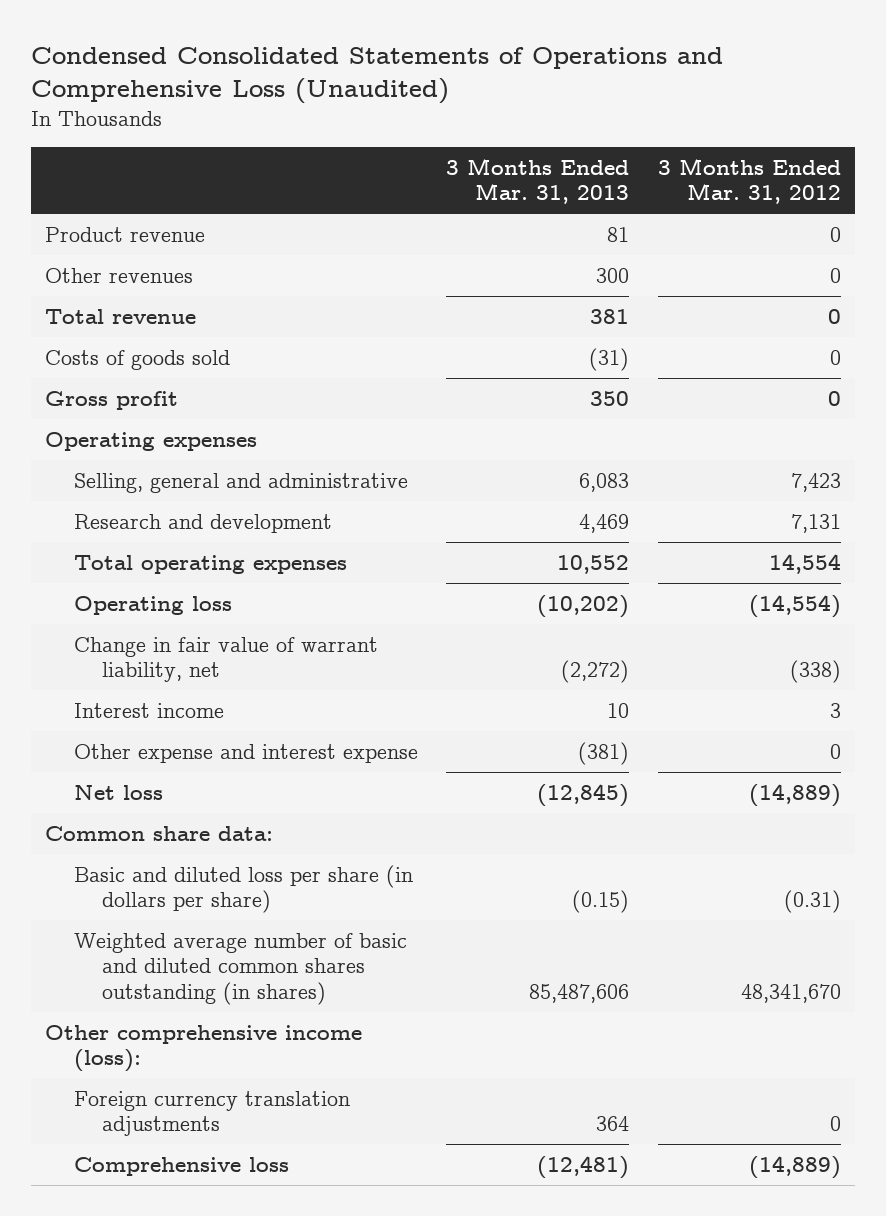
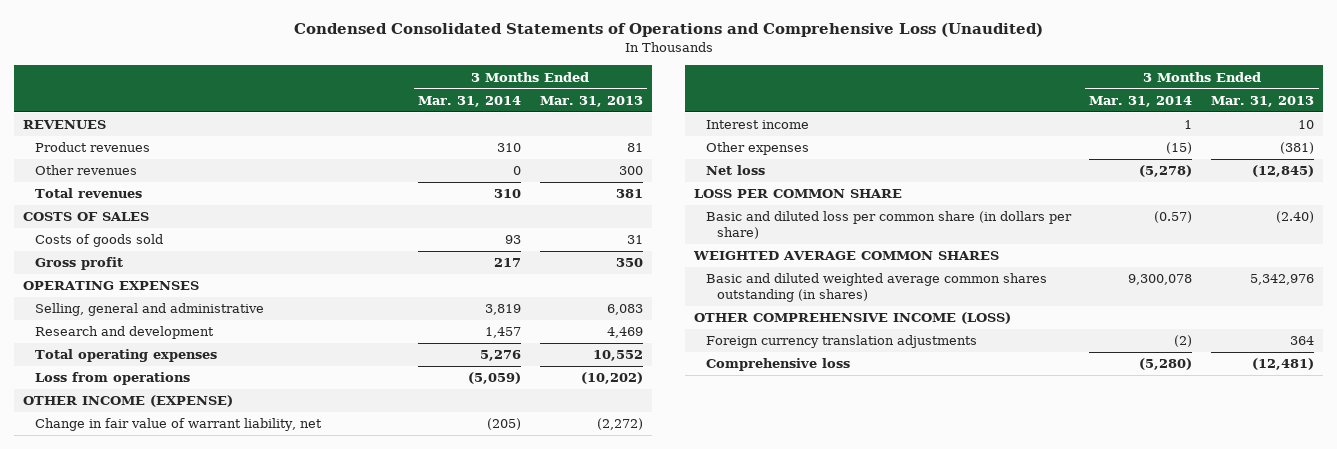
- | 3 Months Ended Mar. 31, 2013 | 3 Months Ended Mar. 31, 2012
+ | 3 Months Ended Mar. 31, 2014 | 3 Months Ended Mar. 31, 2013
- Product revenue | 81 | 0
+ REVENUES
+ Product revenues | 310 | 81
- Total revenue | 381 | 0
- Costs of goods sold | (31) | 0
+ Total revenues | 310 | 381
+ COSTS OF SALES
+ Costs of goods sold | 93 | 31
- Operating expenses
+ OPERATING EXPENSES
- Operating loss | (10,202) | (14,554)
+ Loss from operations | (5,059) | (10,202)
+ OTHER INCOME (EXPENSE)
- Other expense and interest expense | (381) | 0
+ Other expenses | (15) | (381)
- Common share data:
- Basic and diluted loss per share (in dollars per share) | (0.15) | (0.31)
- Weighted average number of basic and diluted common shares outstanding (in shares) | 85,487,606 | 48,341,670
- Other comprehensive income (loss):
+ LOSS PER COMMON SHARE
+ Basic and diluted loss per common share (in dollars per share) | (0.57) | (2.40)
+ WEIGHTED AVERAGE COMMON SHARES
+ Basic and diluted weighted average common shares outstanding (in shares) | 9,300,078 | 5,342,976
+ OTHER COMPREHENSIVE INCOME (LOSS)

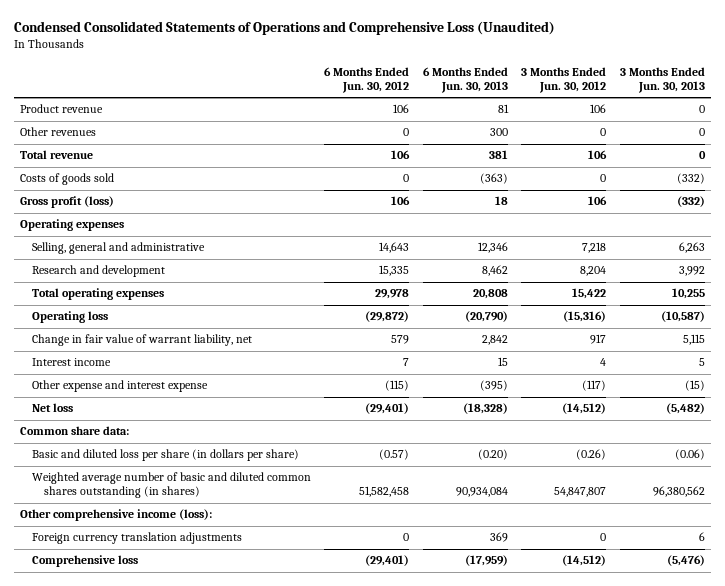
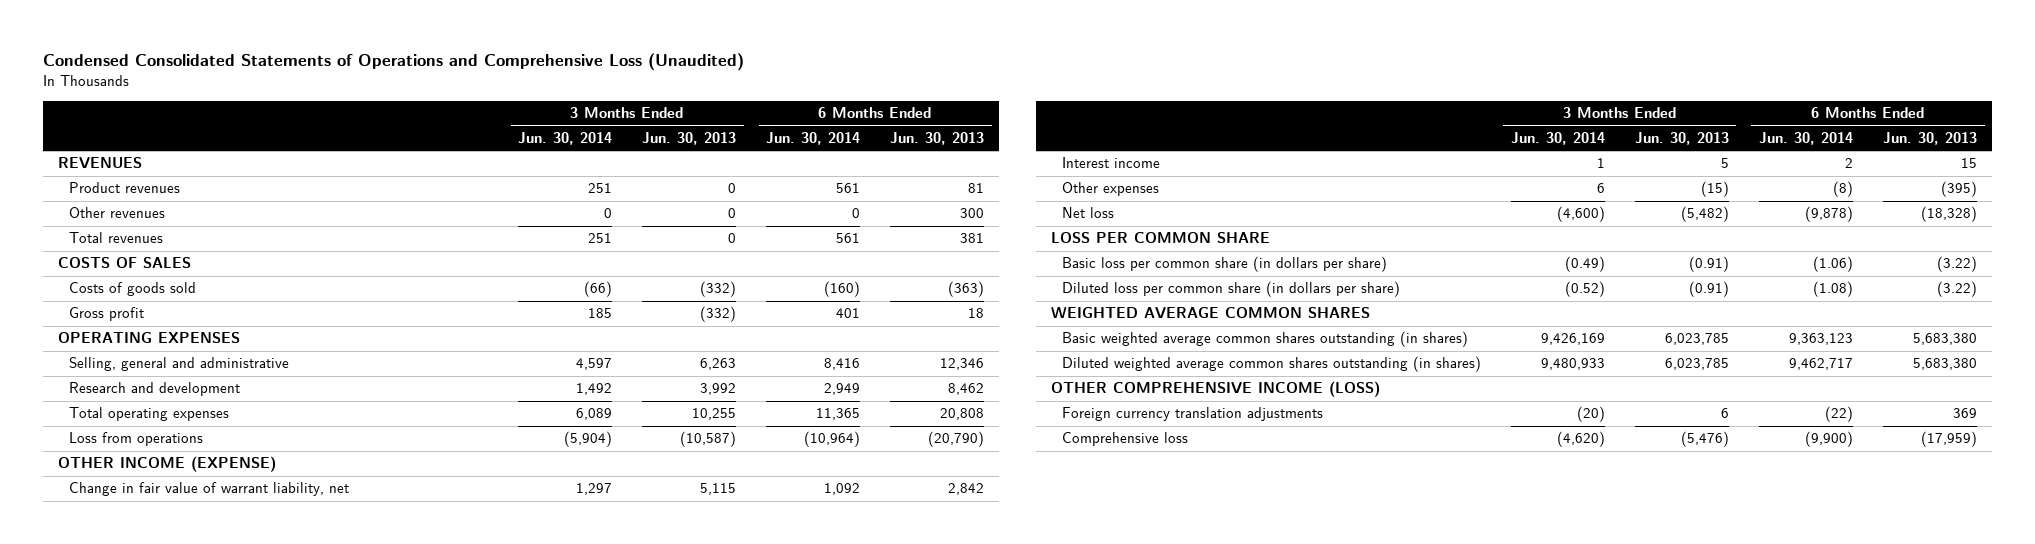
- | 6 Months Ended Jun. 30, 2012 | 6 Months Ended Jun. 30, 2013 | 3 Months Ended Jun. 30, 2012 | 3 Months Ended Jun. 30, 2013
+ | 3 Months Ended Jun. 30, 2014 | 3 Months Ended Jun. 30, 2013 | 6 Months Ended Jun. 30, 2014 | 6 Months Ended Jun. 30, 2013
- Product revenue | 106 | 81 | 106 | 0
+ REVENUES
+ Product revenues | 251 | 0 | 561 | 81
- Total revenue | 106 | 381 | 106 | 0
+ Total revenues | 251 | 0 | 561 | 381
+ COSTS OF SALES
- Gross profit (loss) | 106 | 18 | 106 | (332)
- Operating expenses
+ Gross profit | 185 | (332) | 401 | 18
+ OPERATING EXPENSES
- Operating loss | (29,872) | (20,790) | (15,316) | (10,587)
+ Loss from operations | (5,904) | (10,587) | (10,964) | (20,790)
+ OTHER INCOME (EXPENSE)
- Other expense and interest expense | (115) | (395) | (117) | (15)
+ Other expenses | 6 | (15) | (8) | (395)
- Common share data:
- Basic and diluted loss per share (in dollars per share) | (0.57) | (0.20) | (0.26) | (0.06)
- Weighted average number of basic and diluted common shares outstanding (in shares) | 51,582,458 | 90,934,084 | 54,847,807 | 96,380,562
- Other comprehensive income (loss):
+ LOSS PER COMMON SHARE
+ Basic loss per common share (in dollars per share) | (0.49) | (0.91) | (1.06) | (3.22)
+ Diluted loss per common share (in dollars per share) | (0.52) | (0.91) | (1.08) | (3.22)
+ WEIGHTED AVERAGE COMMON SHARES
+ Basic weighted average common shares outstanding (in shares) | 9,426,169 | 6,023,785 | 9,363,123 | 5,683,380
+ Diluted weighted average common shares outstanding (in shares) | 9,480,933 | 6,023,785 | 9,462,717 | 5,683,380
+ OTHER COMPREHENSIVE INCOME (LOSS)

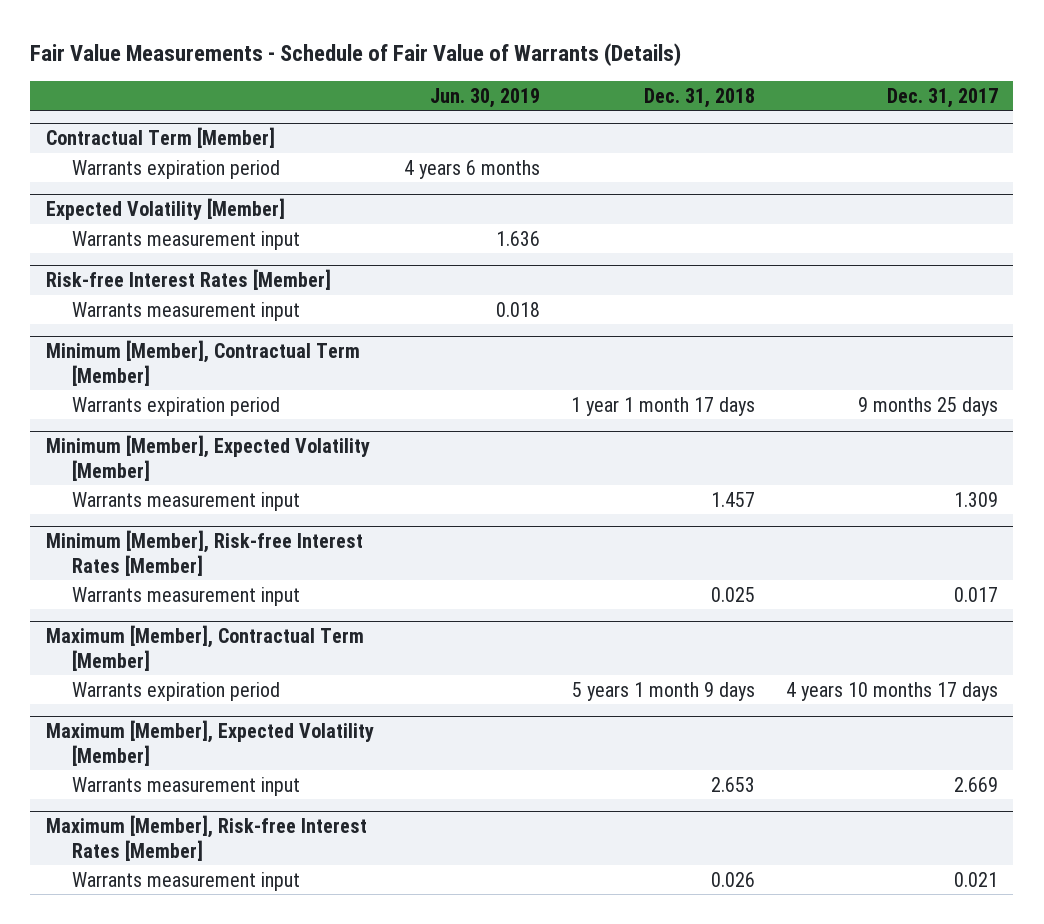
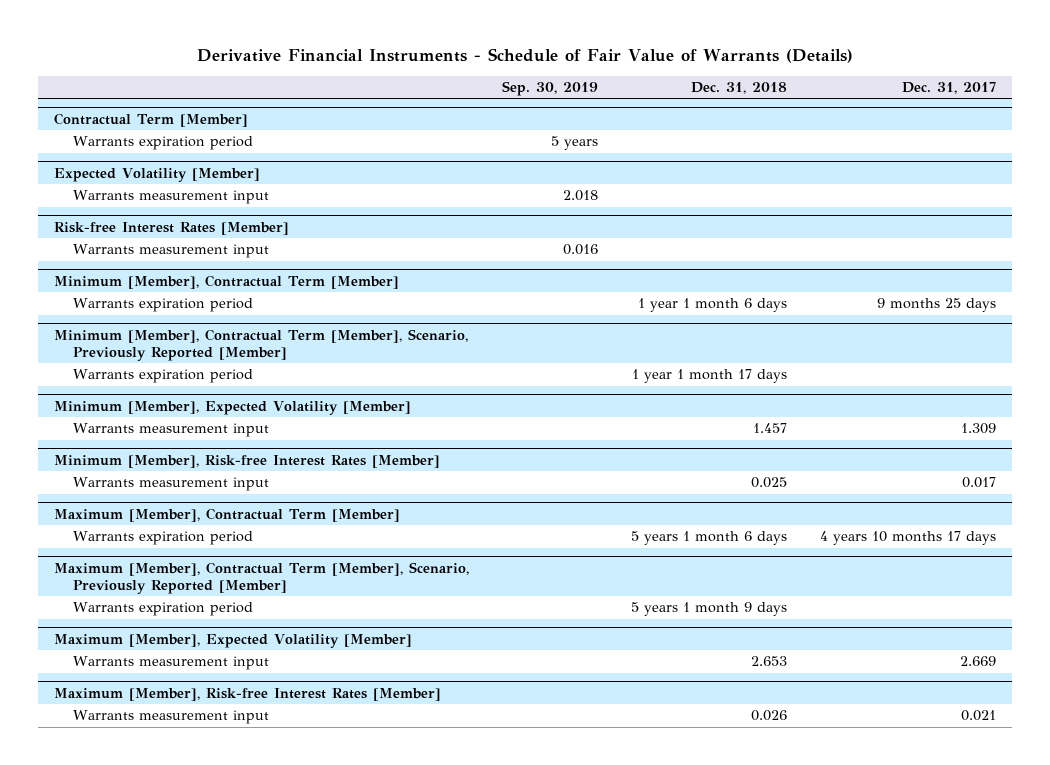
- Fair Value Measurements - Schedule of Fair Value of Warrants (Details)
+ Derivative Financial Instruments - Schedule of Fair Value of Warrants (Details)
- | Jun. 30, 2019 | Dec. 31, 2018 | Dec. 31, 2017
+ | Sep. 30, 2019 | Dec. 31, 2018 | Dec. 31, 2017
@ Minimum [Member], Contractual Term [Member]
- Warrants expiration period | | 1 year 1 month 17 days | 9 months 25 days
+ Warrants expiration period | | 1 year 1 month 6 days | 9 months 25 days
+ Minimum [Member], Contractual Term [Member], Scenario, Previously Reported [Member]
+ Warrants expiration period | | 1 year 1 month 17 days |
@ Maximum [Member], Contractual Term [Member]
- Warrants expiration period | | 5 years 1 month 9 days | 4 years 10 months 17 days
+ Warrants expiration period | | 5 years 1 month 6 days | 4 years 10 months 17 days
+ Maximum [Member], Contractual Term [Member], Scenario, Previously Reported [Member]
+ Warrants expiration period | | 5 years 1 month 9 days |

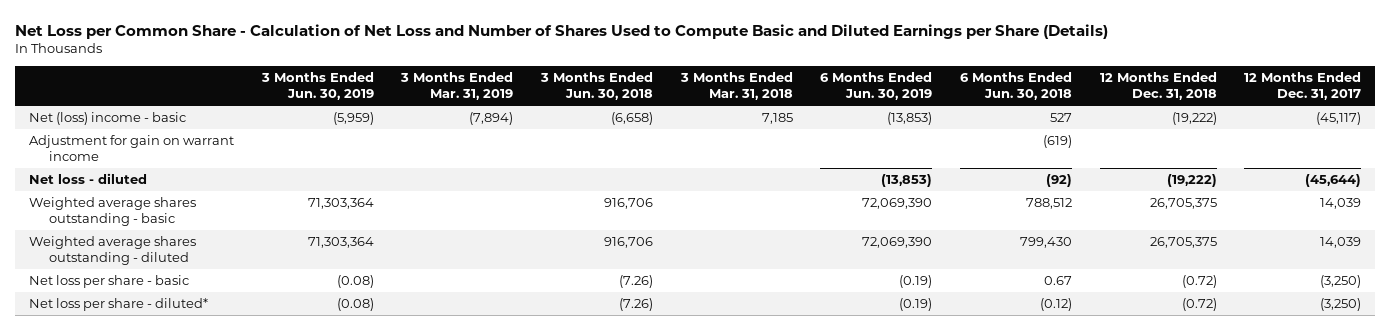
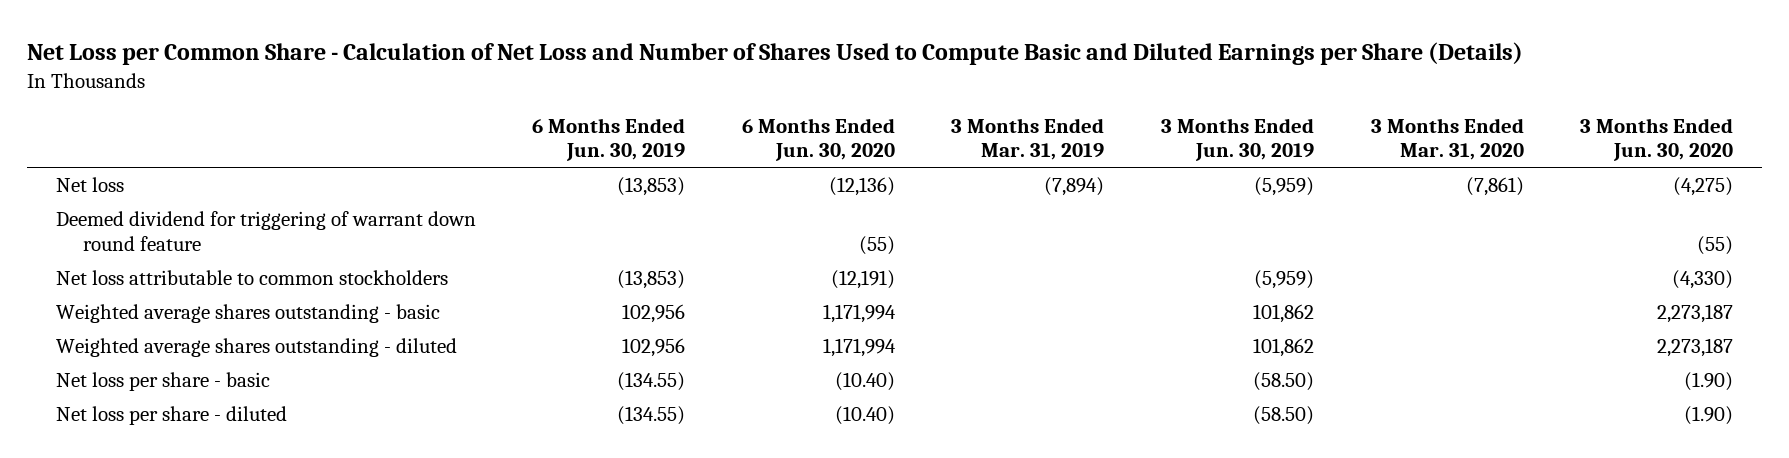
- | 3 Months Ended Jun. 30, 2019 | 3 Months Ended Mar. 31, 2019 | 3 Months Ended Jun. 30, 2018 | 3 Months Ended Mar. 31, 2018 | 6 Months Ended Jun. 30, 2019 | 6 Months Ended Jun. 30, 2018 | 12 Months Ended Dec. 31, 2018 | 12 Months Ended Dec. 31, 2017
+ | 6 Months Ended Jun. 30, 2019 | 6 Months Ended Jun. 30, 2020 | 3 Months Ended Mar. 31, 2019 | 3 Months Ended Jun. 30, 2019 | 3 Months Ended Mar. 31, 2020 | 3 Months Ended Jun. 30, 2020
- Net (loss) income - basic | (5,959) | (7,894) | (6,658) | 7,185 | (13,853) | 527 | (19,222) | (45,117)
- Adjustment for gain on warrant income | | | | | | (619) | |
- Net loss - diluted | | | | | (13,853) | (92) | (19,222) | (45,644)
- Weighted average shares outstanding - basic | 71,303,364 | | 916,706 | | 72,069,390 | 788,512 | 26,705,375 | 14,039
- Weighted average shares outstanding - diluted | 71,303,364 | | 916,706 | | 72,069,390 | 799,430 | 26,705,375 | 14,039
- Net loss per share - basic | (0.08) | | (7.26) | | (0.19) | 0.67 | (0.72) | (3,250)
- Net loss per share - diluted* | (0.08) | | (7.26) | | (0.19) | (0.12) | (0.72) | (3,250)
+ Net loss | (13,853) | (12,136) | (7,894) | (5,959) | (7,861) | (4,275)
+ Deemed dividend for triggering of warrant down round feature | | (55) | | | | (55)
+ Net loss attributable to common stockholders | (13,853) | (12,191) | | (5,959) | | (4,330)
+ Weighted average shares outstanding - basic | 102,956 | 1,171,994 | | 101,862 | | 2,273,187
+ Weighted average shares outstanding - diluted | 102,956 | 1,171,994 | | 101,862 | | 2,273,187
+ Net loss per share - basic | (134.55) | (10.40) | | (58.50) | | (1.90)
+ Net loss per share - diluted | (134.55) | (10.40) | | (58.50) | | (1.90)

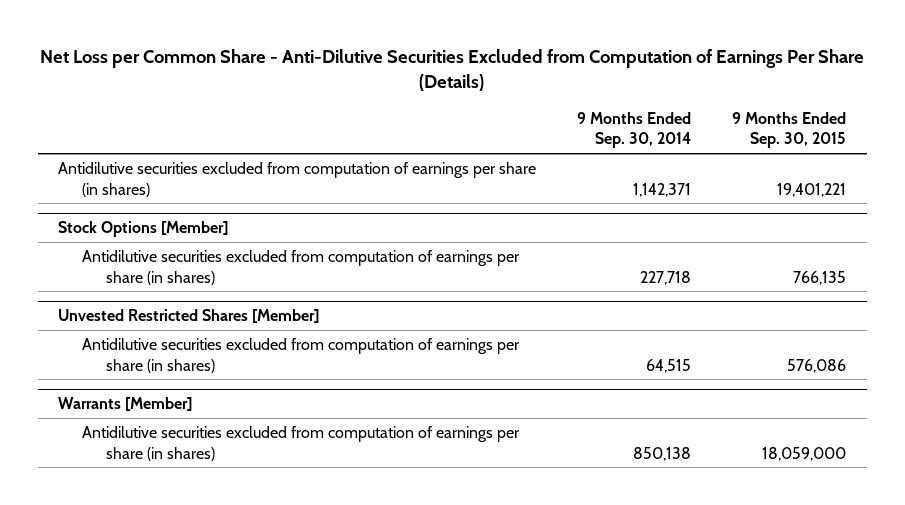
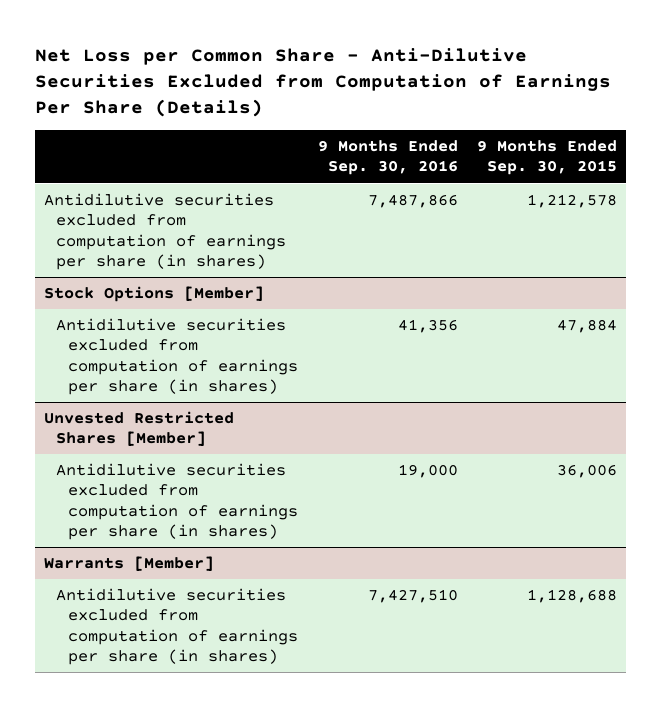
- | 9 Months Ended Sep. 30, 2014 | 9 Months Ended Sep. 30, 2015
+ | 9 Months Ended Sep. 30, 2016 | 9 Months Ended Sep. 30, 2015
- Antidilutive securities excluded from computation of earnings per share (in shares) | 1,142,371 | 19,401,221
+ Antidilutive securities excluded from computation of earnings per share (in shares) | 7,487,866 | 1,212,578
@ Stock Options [Member]
- Antidilutive securities excluded from computation of earnings per share (in shares) | 227,718 | 766,135
+ Antidilutive securities excluded from computation of earnings per share (in shares) | 41,356 | 47,884
@ Unvested Restricted Shares [Member]
- Antidilutive securities excluded from computation of earnings per share (in shares) | 64,515 | 576,086
+ Antidilutive securities excluded from computation of earnings per share (in shares) | 19,000 | 36,006
@ Warrants [Member]
- Antidilutive securities excluded from computation of earnings per share (in shares) | 850,138 | 18,059,000
+ Antidilutive securities excluded from computation of earnings per share (in shares) | 7,427,510 | 1,128,688

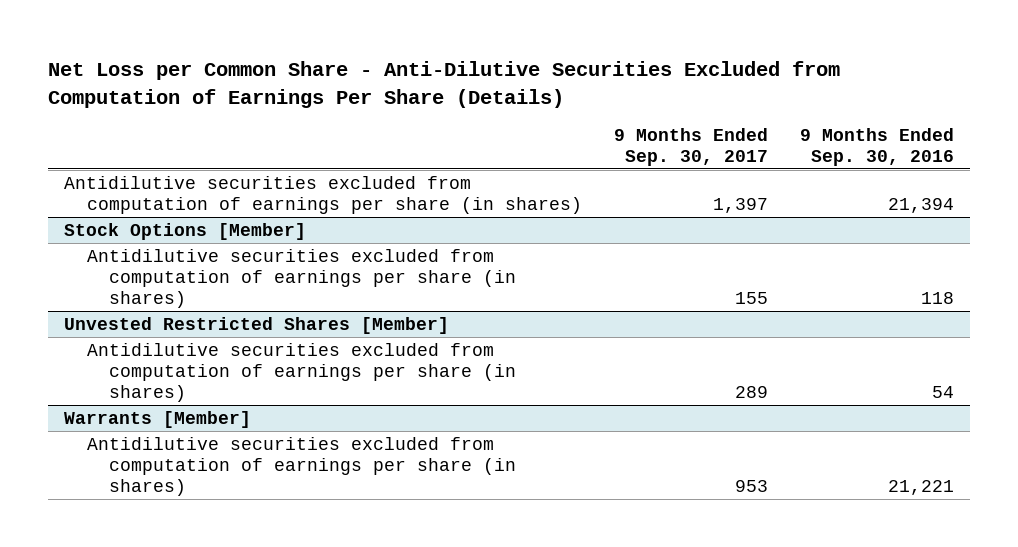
- | 9 Months Ended Sep. 30, 2016 | 9 Months Ended Sep. 30, 2015
+ | 9 Months Ended Sep. 30, 2017 | 9 Months Ended Sep. 30, 2016
- Antidilutive securities excluded from computation of earnings per share (in shares) | 7,487,866 | 1,212,578
+ Antidilutive securities excluded from computation of earnings per share (in shares) | 1,397 | 21,394
@ Stock Options [Member]
- Antidilutive securities excluded from computation of earnings per share (in shares) | 41,356 | 47,884
+ Antidilutive securities excluded from computation of earnings per share (in shares) | 155 | 118
@ Unvested Restricted Shares [Member]
- Antidilutive securities excluded from computation of earnings per share (in shares) | 19,000 | 36,006
+ Antidilutive securities excluded from computation of earnings per share (in shares) | 289 | 54
@ Warrants [Member]
- Antidilutive securities excluded from computation of earnings per share (in shares) | 7,427,510 | 1,128,688
+ Antidilutive securities excluded from computation of earnings per share (in shares) | 953 | 21,221

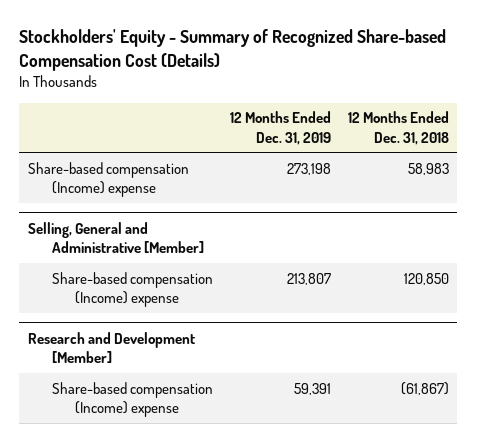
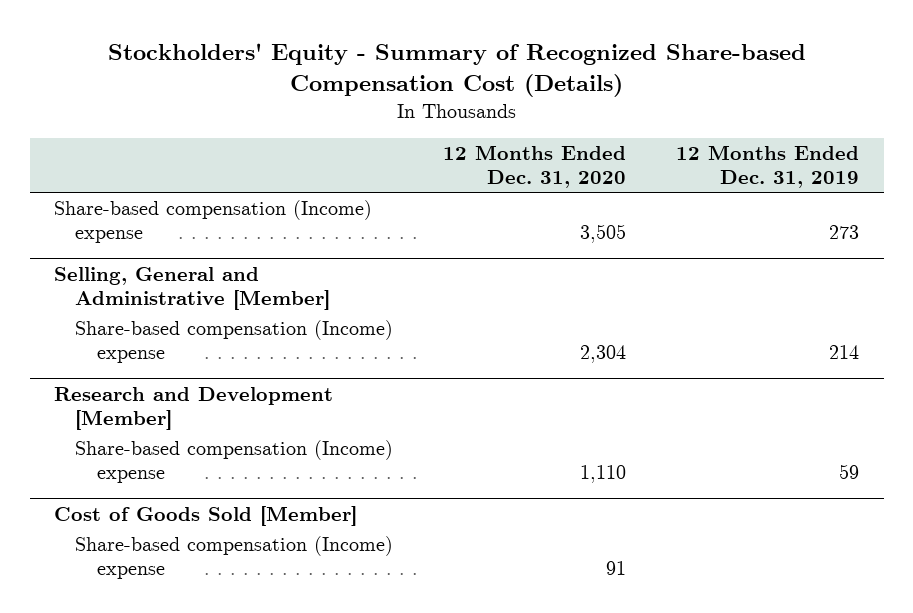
- | 12 Months Ended Dec. 31, 2019 | 12 Months Ended Dec. 31, 2018
+ | 12 Months Ended Dec. 31, 2020 | 12 Months Ended Dec. 31, 2019
- Share-based compensation (Income) expense | 273,198 | 58,983
+ Share-based compensation (Income) expense | 3,505 | 273
@ Selling, General and Administrative [Member]
- Share-based compensation (Income) expense | 213,807 | 120,850
+ Share-based compensation (Income) expense | 2,304 | 214
@ Research and Development [Member]
- Share-based compensation (Income) expense | 59,391 | (61,867)
+ Share-based compensation (Income) expense | 1,110 | 59
+ Cost of Goods Sold [Member]
+ Share-based compensation (Income) expense | 91 |

